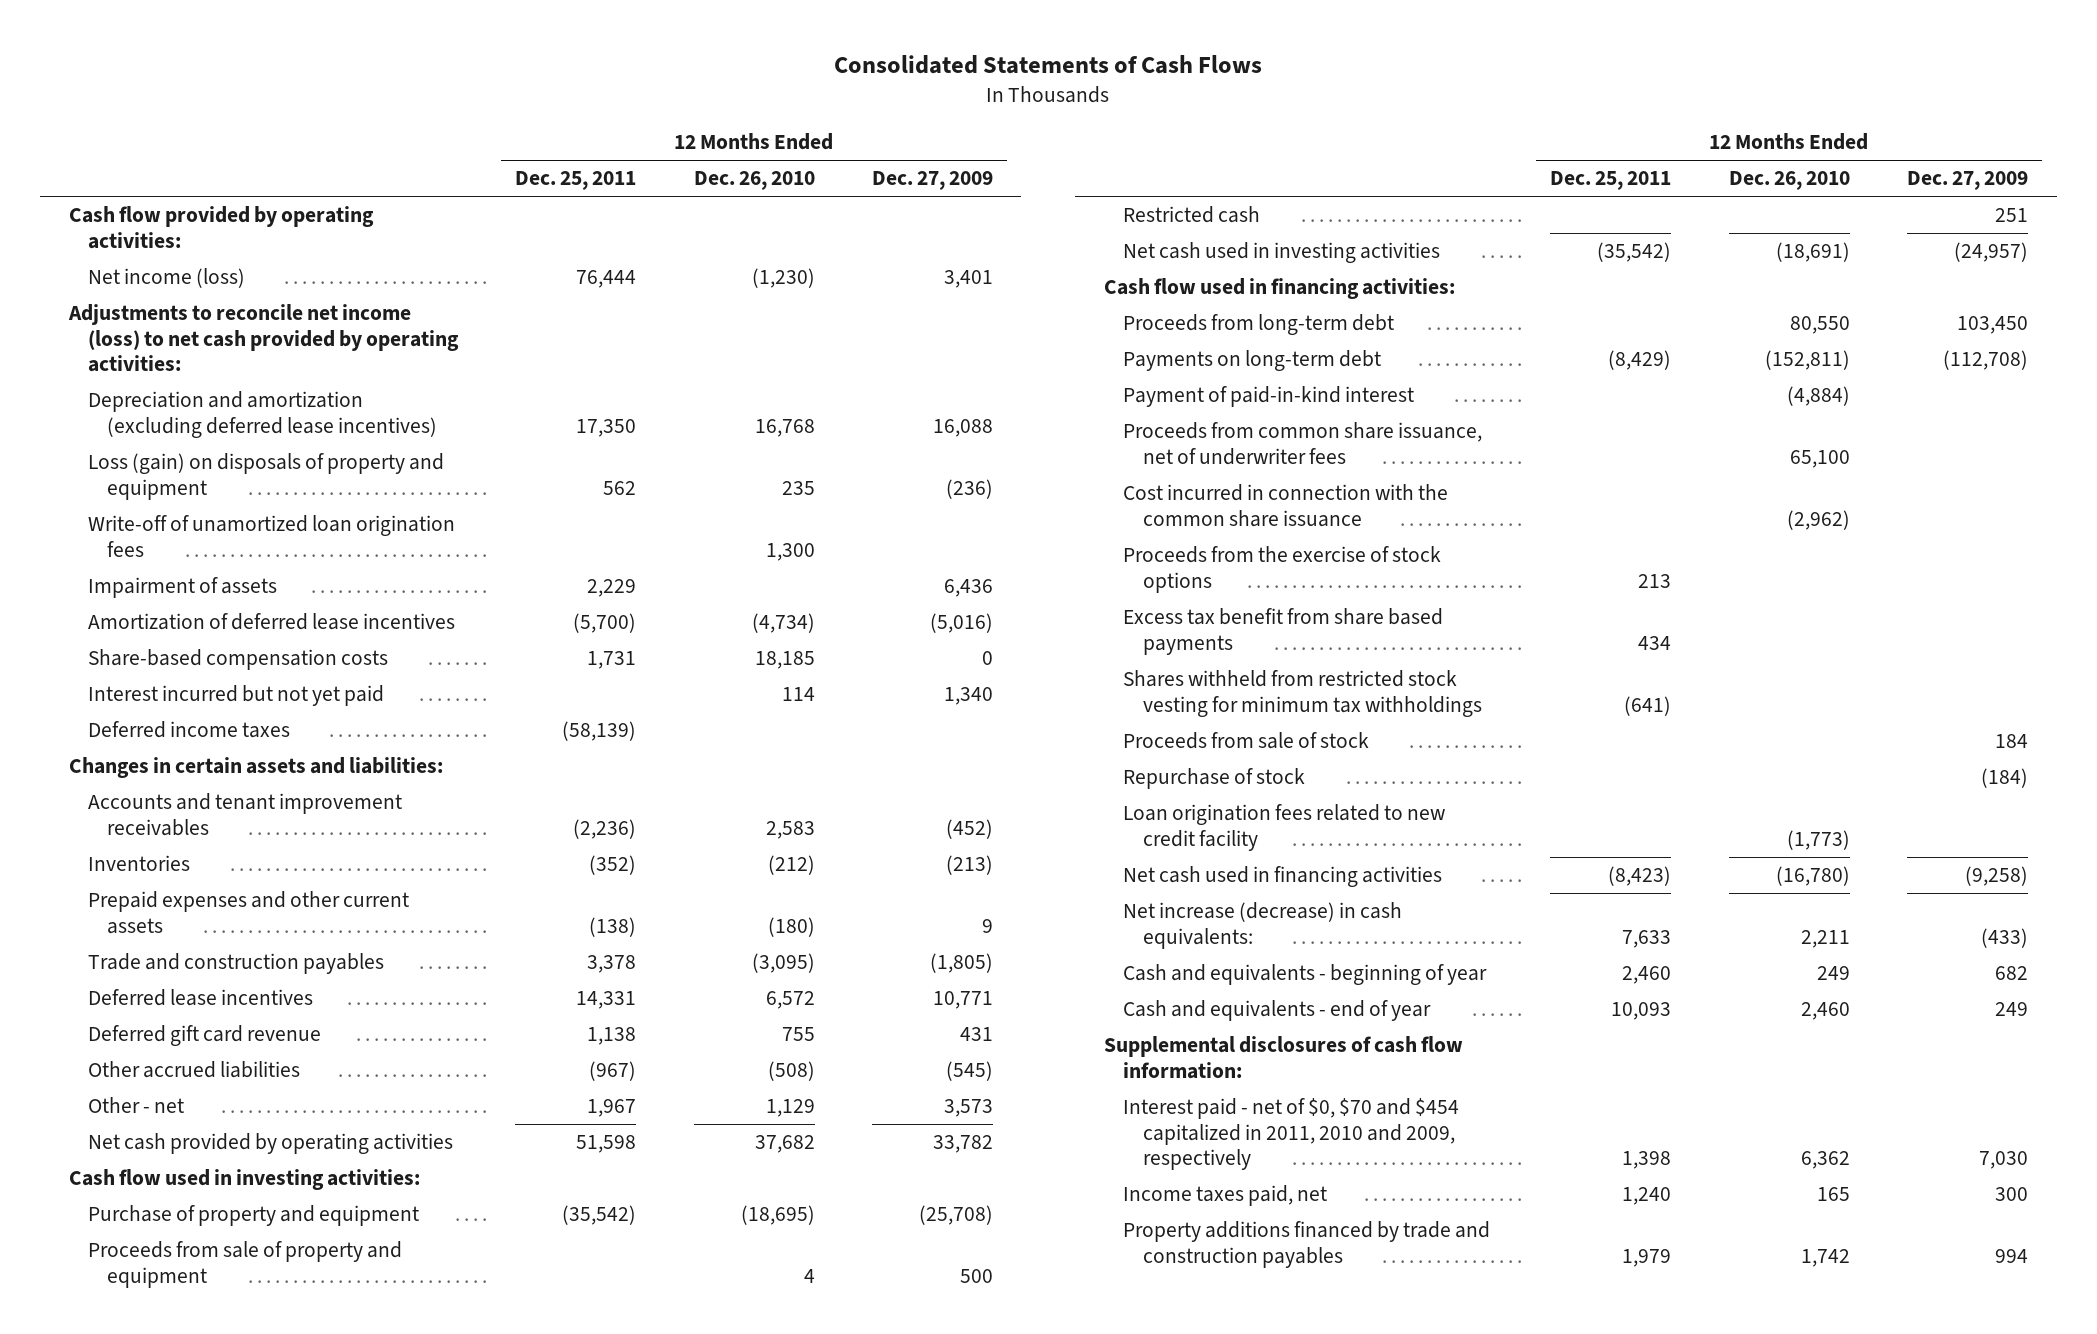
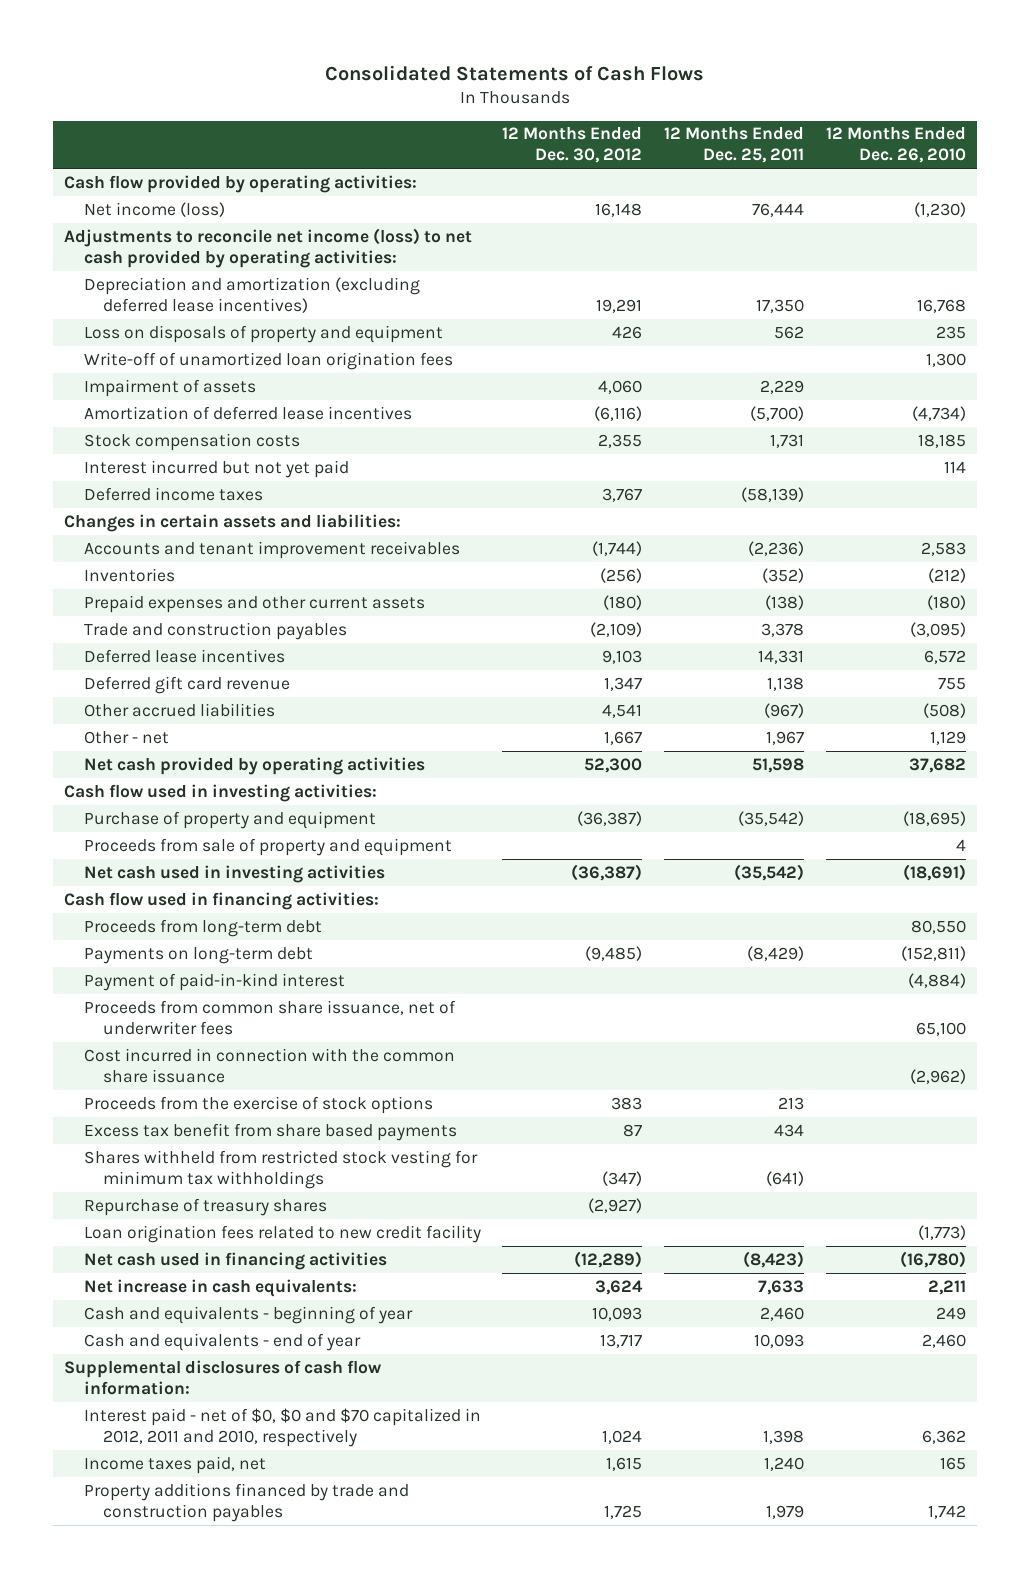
- | 12 Months Ended Dec. 25, 2011 | 12 Months Ended Dec. 26, 2010 | 12 Months Ended Dec. 27, 2009
+ | 12 Months Ended Dec. 30, 2012 | 12 Months Ended Dec. 25, 2011 | 12 Months Ended Dec. 26, 2010
- Loss (gain) on disposals of property and equipment | 562 | 235 | (236)
+ Loss on disposals of property and equipment | 426 | 562 | 235
- Share-based compensation costs | 1,731 | 18,185 | 0
+ Stock compensation costs | 2,355 | 1,731 | 18,185
- Restricted cash | | | 251
- Proceeds from sale of stock | | | 184
- Repurchase of stock | | | (184)
+ Repurchase of treasury shares | (2,927) | |
- Net increase (decrease) in cash equivalents: | 7,633 | 2,211 | (433)
+ Net increase in cash equivalents: | 3,624 | 7,633 | 2,211
- Interest paid - net of $0, $70 and $454 capitalized in 2011, 2010 and 2009, respectively | 1,398 | 6,362 | 7,030
+ Interest paid - net of $0, $0 and $70 capitalized in 2012, 2011 and 2010, respectively | 1,024 | 1,398 | 6,362

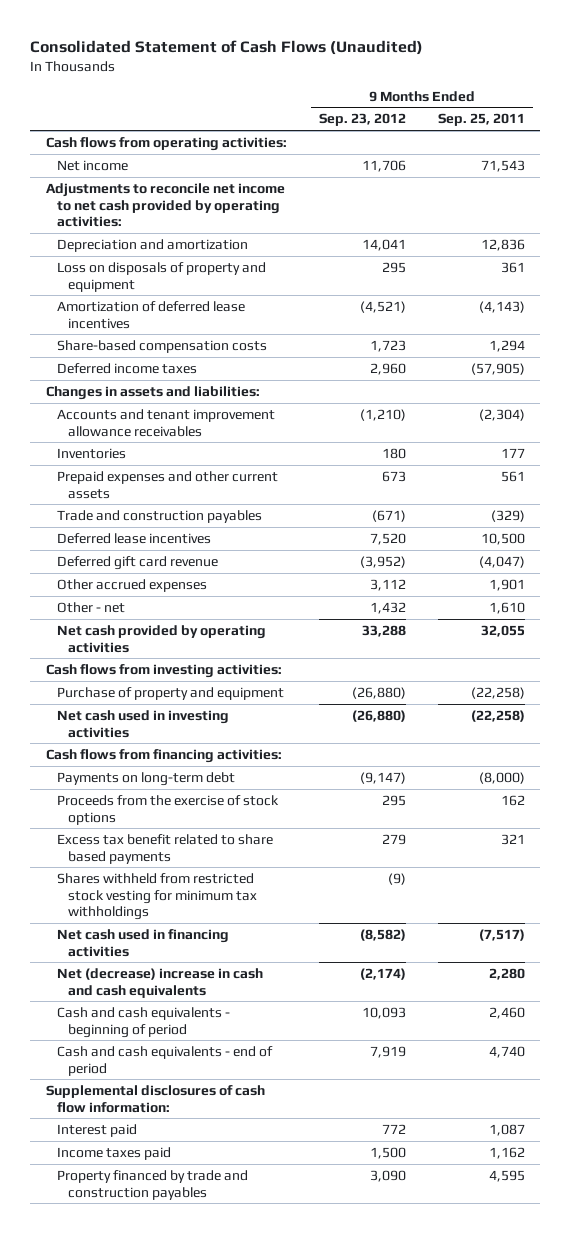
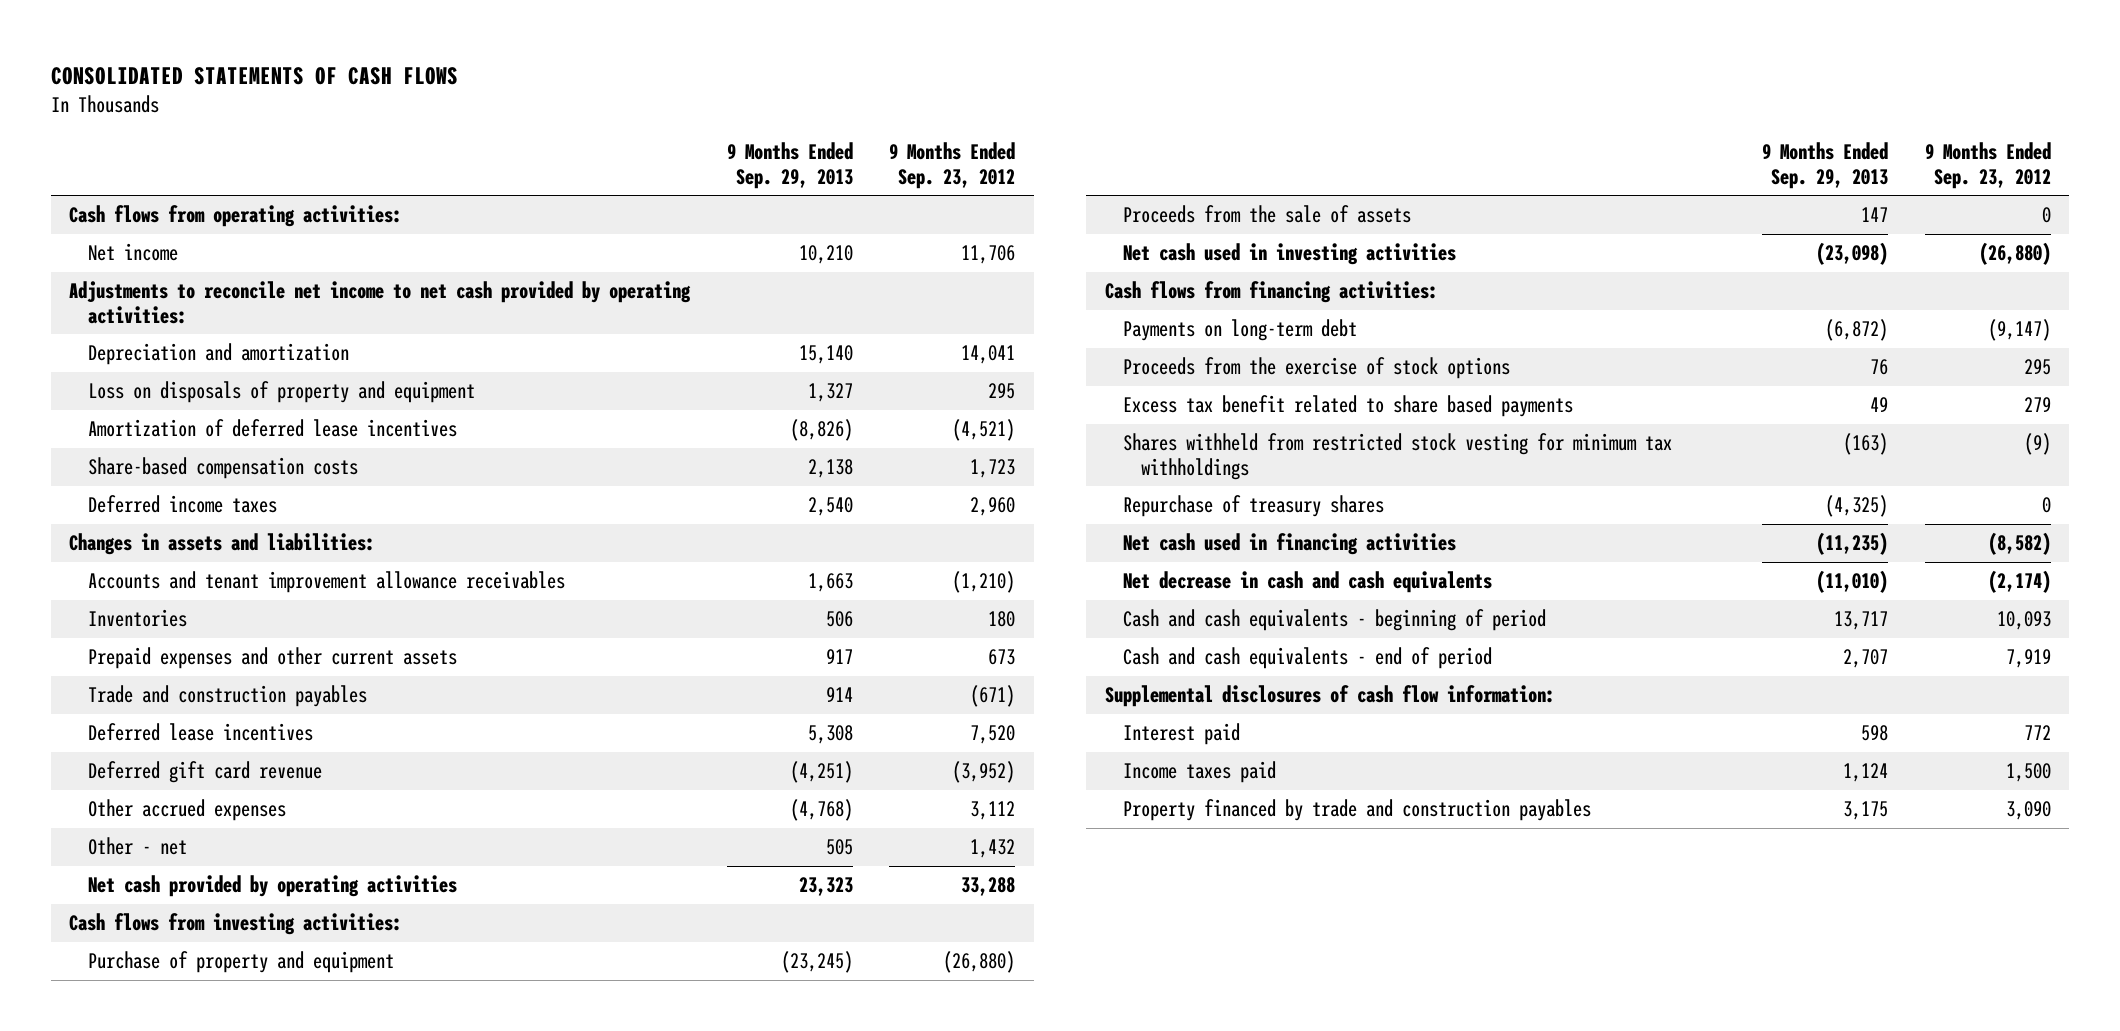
- Consolidated Statement of Cash Flows (Unaudited)
+ CONSOLIDATED STATEMENTS OF CASH FLOWS
- | 9 Months Ended Sep. 23, 2012 | 9 Months Ended Sep. 25, 2011
+ | 9 Months Ended Sep. 29, 2013 | 9 Months Ended Sep. 23, 2012
+ Proceeds from the sale of assets | 147 | 0
+ Repurchase of treasury shares | (4,325) | 0
- Net (decrease) increase in cash and cash equivalents | (2,174) | 2,280
+ Net decrease in cash and cash equivalents | (11,010) | (2,174)

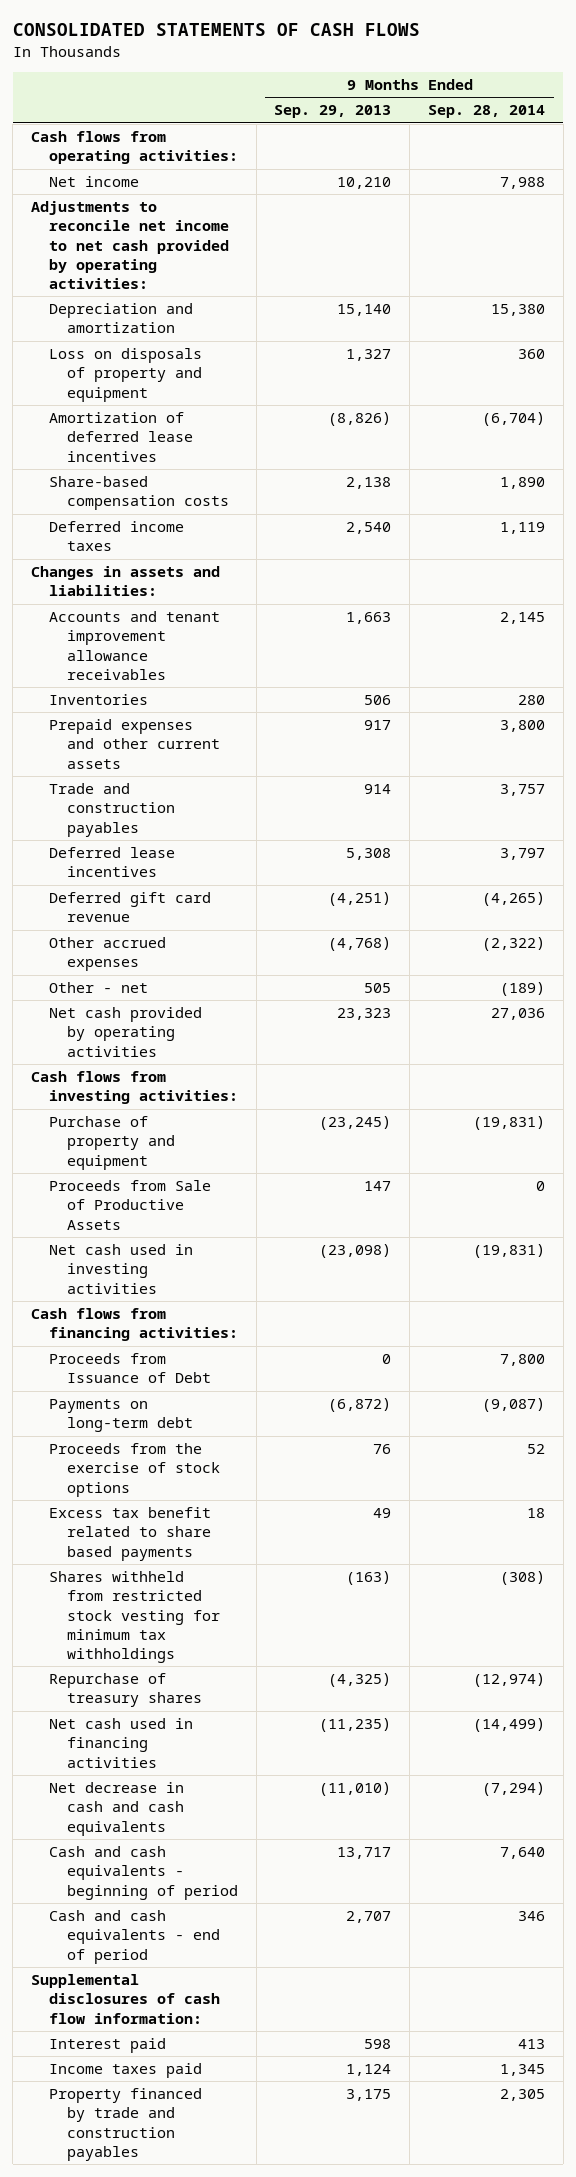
- | 9 Months Ended Sep. 29, 2013 | 9 Months Ended Sep. 23, 2012
+ | 9 Months Ended Sep. 29, 2013 | 9 Months Ended Sep. 28, 2014
- Proceeds from the sale of assets | 147 | 0
+ Proceeds from Sale of Productive Assets | 147 | 0
+ Proceeds from Issuance of Debt | 0 | 7,800

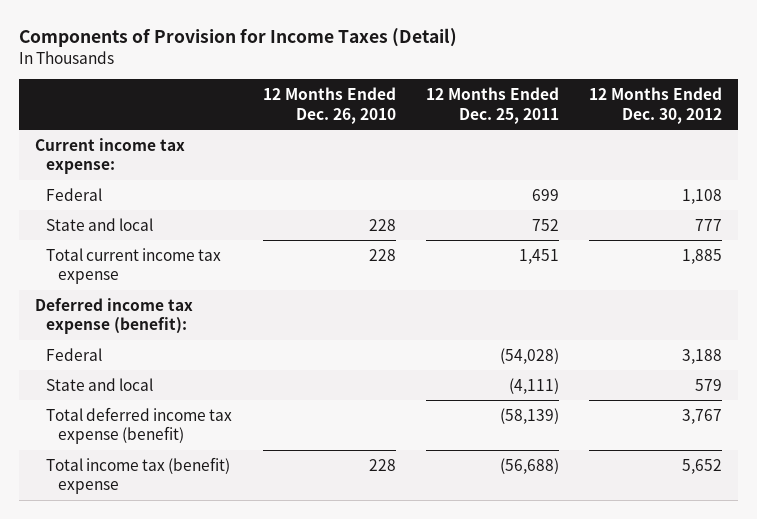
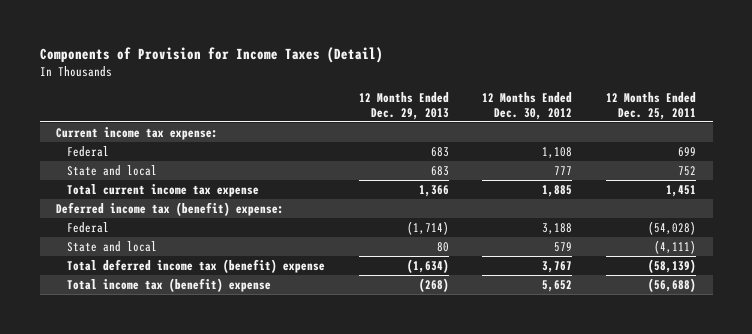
- | 12 Months Ended Dec. 26, 2010 | 12 Months Ended Dec. 25, 2011 | 12 Months Ended Dec. 30, 2012
+ | 12 Months Ended Dec. 29, 2013 | 12 Months Ended Dec. 30, 2012 | 12 Months Ended Dec. 25, 2011
- Deferred income tax expense (benefit):
+ Deferred income tax (benefit) expense:
- Total deferred income tax expense (benefit) | | (58,139) | 3,767
+ Total deferred income tax (benefit) expense | (1,634) | 3,767 | (58,139)

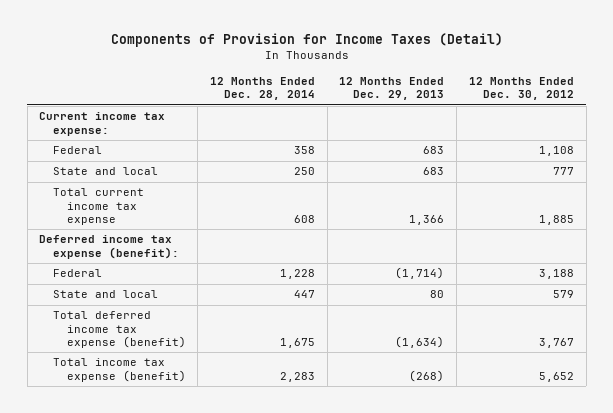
- | 12 Months Ended Dec. 29, 2013 | 12 Months Ended Dec. 30, 2012 | 12 Months Ended Dec. 25, 2011
+ | 12 Months Ended Dec. 28, 2014 | 12 Months Ended Dec. 29, 2013 | 12 Months Ended Dec. 30, 2012
- Deferred income tax (benefit) expense:
+ Deferred income tax expense (benefit):
- Total deferred income tax (benefit) expense | (1,634) | 3,767 | (58,139)
- Total income tax (benefit) expense | (268) | 5,652 | (56,688)
+ Total deferred income tax expense (benefit) | 1,675 | (1,634) | 3,767
+ Total income tax expense (benefit) | 2,283 | (268) | 5,652

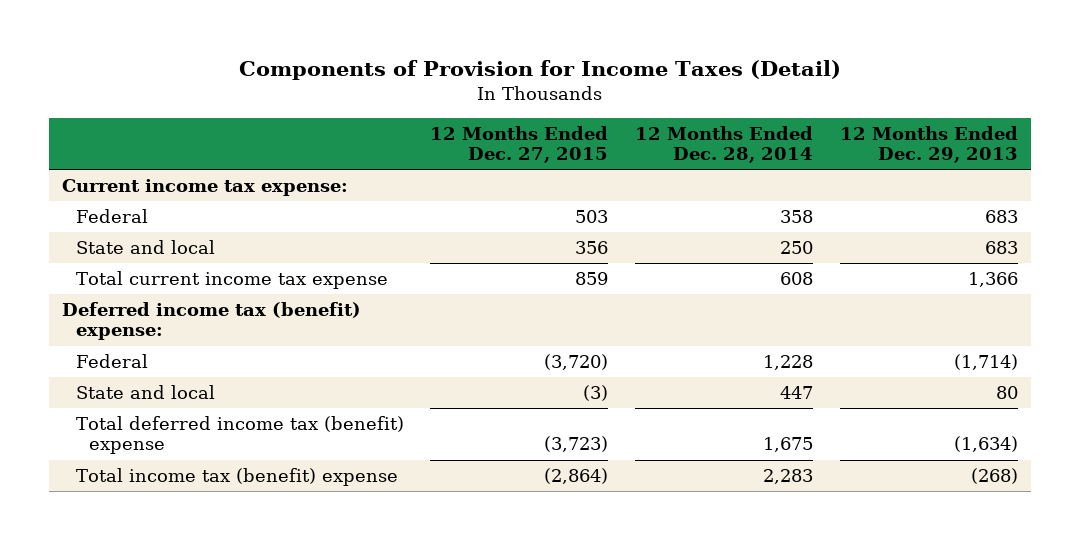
- | 12 Months Ended Dec. 28, 2014 | 12 Months Ended Dec. 29, 2013 | 12 Months Ended Dec. 30, 2012
+ | 12 Months Ended Dec. 27, 2015 | 12 Months Ended Dec. 28, 2014 | 12 Months Ended Dec. 29, 2013
- Deferred income tax expense (benefit):
+ Deferred income tax (benefit) expense:
- Total deferred income tax expense (benefit) | 1,675 | (1,634) | 3,767
- Total income tax expense (benefit) | 2,283 | (268) | 5,652
+ Total deferred income tax (benefit) expense | (3,723) | 1,675 | (1,634)
+ Total income tax (benefit) expense | (2,864) | 2,283 | (268)

